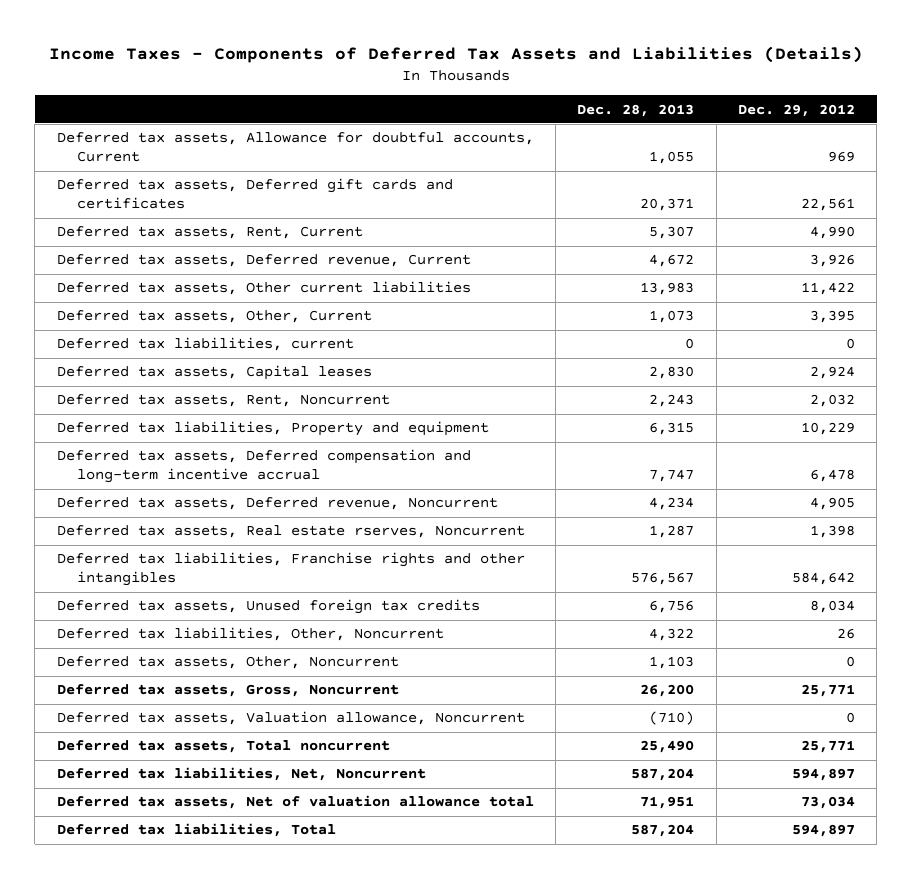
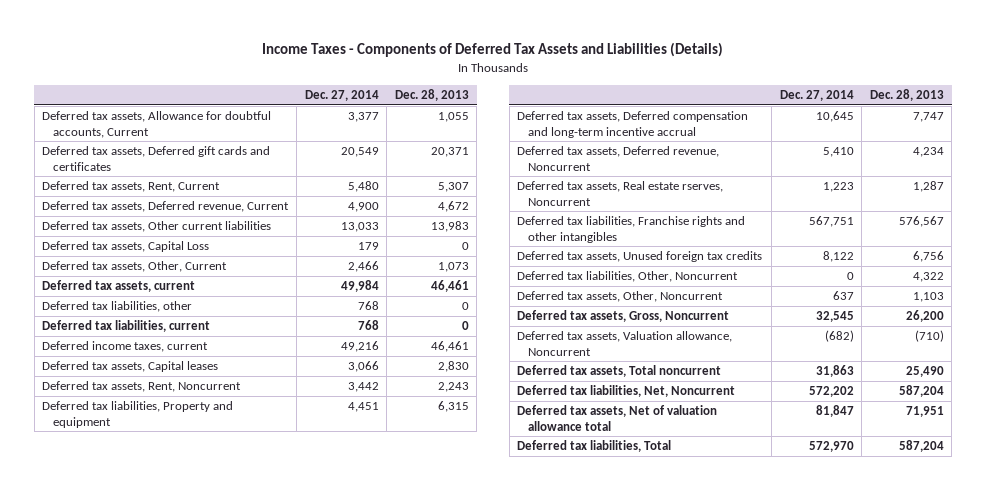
- | Dec. 28, 2013 | Dec. 29, 2012
+ | Dec. 27, 2014 | Dec. 28, 2013
+ Deferred tax assets, Capital Loss | 179 | 0
+ Deferred tax assets, current | 49,984 | 46,461
+ Deferred tax liabilities, other | 768 | 0
+ Deferred income taxes, current | 49,216 | 46,461

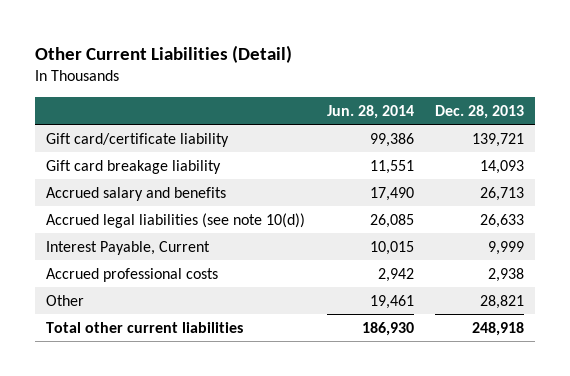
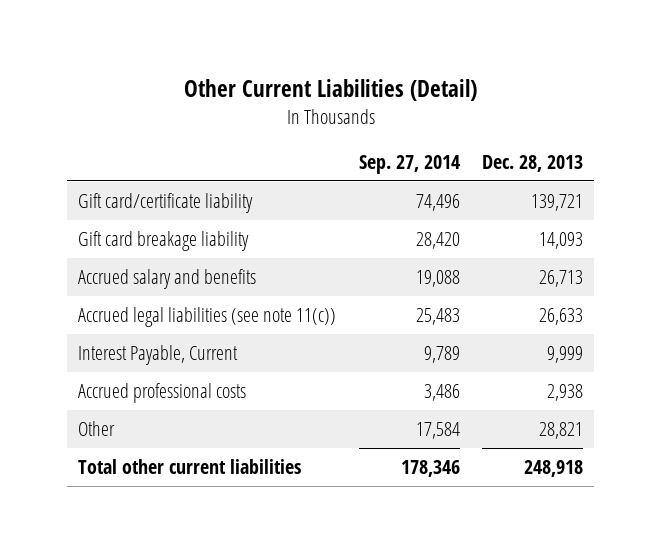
- | Jun. 28, 2014 | Dec. 28, 2013
+ | Sep. 27, 2014 | Dec. 28, 2013
- Accrued legal liabilities (see note 10(d)) | 26,085 | 26,633
+ Accrued legal liabilities (see note 11(c)) | 25,483 | 26,633

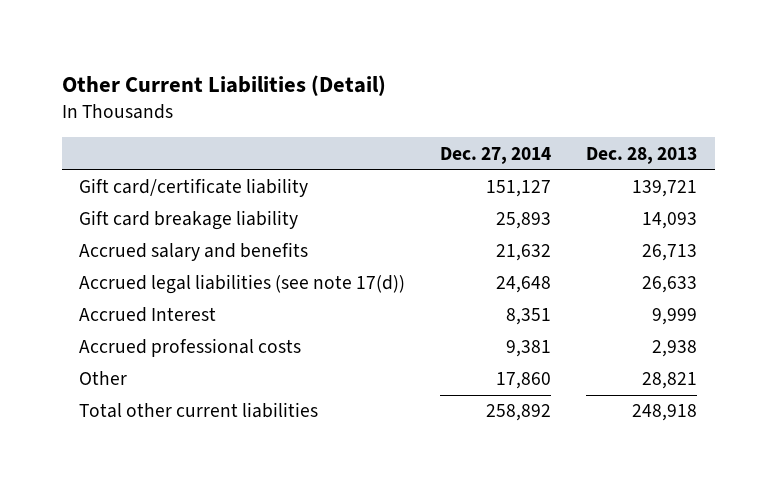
- | Sep. 27, 2014 | Dec. 28, 2013
+ | Dec. 27, 2014 | Dec. 28, 2013
- Accrued legal liabilities (see note 11(c)) | 25,483 | 26,633
- Interest Payable, Current | 9,789 | 9,999
+ Accrued legal liabilities (see note 17(d)) | 24,648 | 26,633
+ Accrued Interest | 8,351 | 9,999

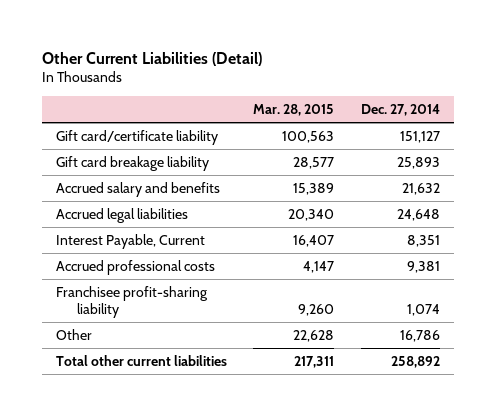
- | Dec. 27, 2014 | Dec. 28, 2013
+ | Mar. 28, 2015 | Dec. 27, 2014
- Accrued legal liabilities (see note 17(d)) | 24,648 | 26,633
- Accrued Interest | 8,351 | 9,999
+ Accrued legal liabilities | 20,340 | 24,648
+ Interest Payable, Current | 16,407 | 8,351
- Other | 17,860 | 28,821
+ Franchisee profit-sharing liability | 9,260 | 1,074
+ Other | 22,628 | 16,786

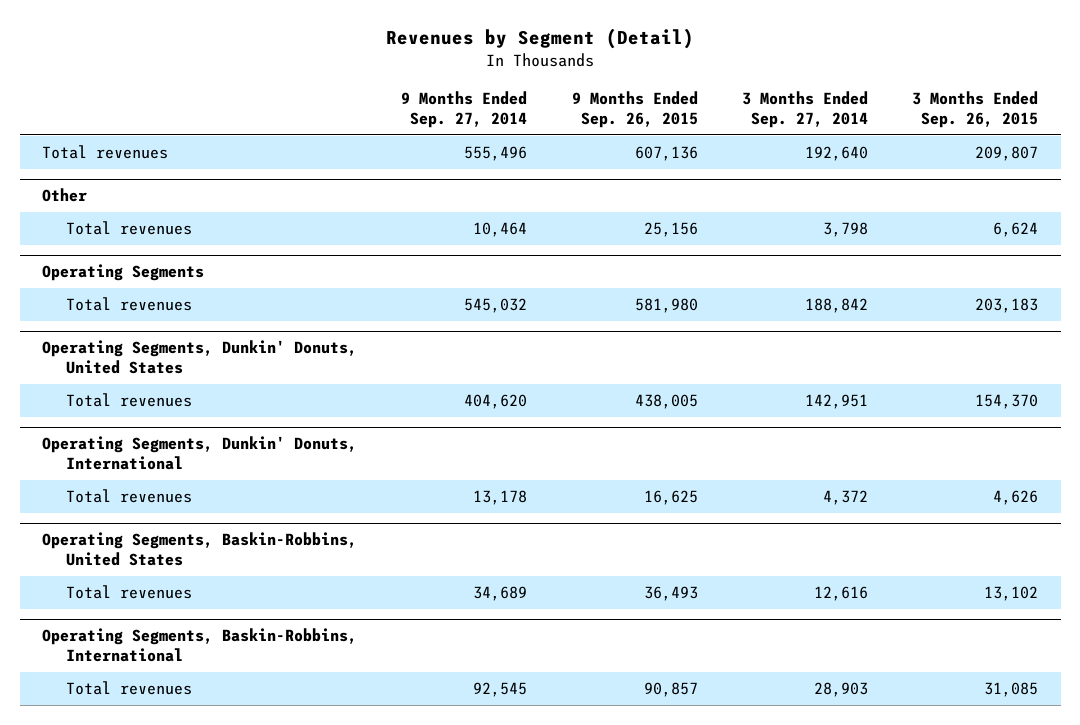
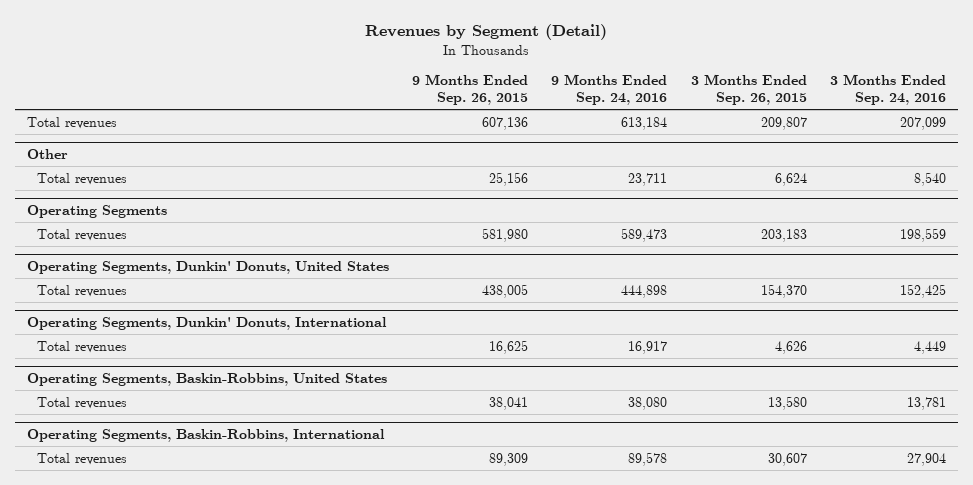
- | 9 Months Ended Sep. 27, 2014 | 9 Months Ended Sep. 26, 2015 | 3 Months Ended Sep. 27, 2014 | 3 Months Ended Sep. 26, 2015
+ | 9 Months Ended Sep. 26, 2015 | 9 Months Ended Sep. 24, 2016 | 3 Months Ended Sep. 26, 2015 | 3 Months Ended Sep. 24, 2016
@ Operating Segments, Baskin-Robbins, United States
- Total revenues | 34,689 | 36,493 | 12,616 | 13,102
+ Total revenues | 38,041 | 38,080 | 13,580 | 13,781
@ Operating Segments, Baskin-Robbins, International
- Total revenues | 92,545 | 90,857 | 28,903 | 31,085
+ Total revenues | 89,309 | 89,578 | 30,607 | 27,904

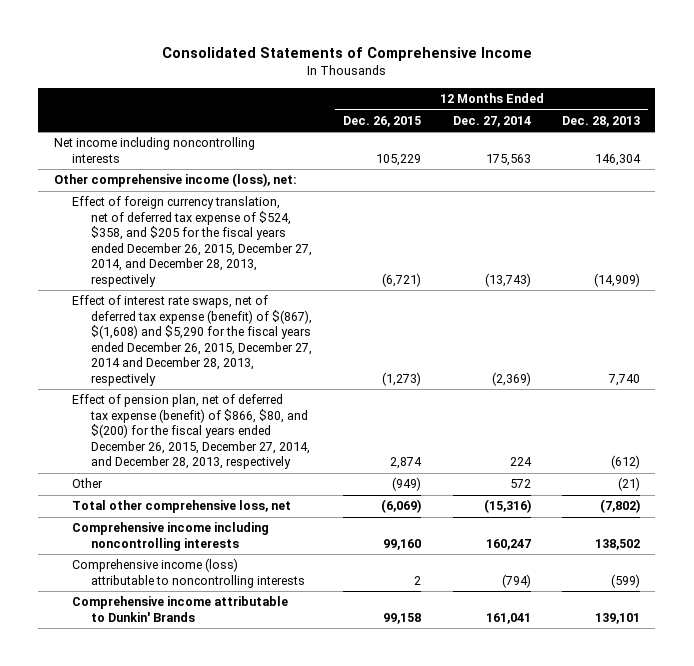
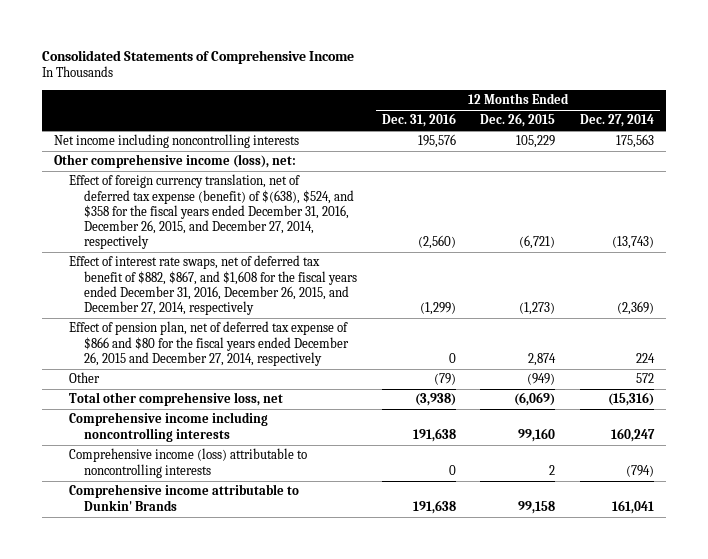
- | 12 Months Ended Dec. 26, 2015 | 12 Months Ended Dec. 27, 2014 | 12 Months Ended Dec. 28, 2013
+ | 12 Months Ended Dec. 31, 2016 | 12 Months Ended Dec. 26, 2015 | 12 Months Ended Dec. 27, 2014
- Effect of foreign currency translation, net of deferred tax expense of $524, $358, and $205 for the fiscal years ended December 26, 2015, December 27, 2014, and December 28, 2013, respectively | (6,721) | (13,743) | (14,909)
- Effect of interest rate swaps, net of deferred tax expense (benefit) of $(867), $(1,608) and $5,290 for the fiscal years ended December 26, 2015, December 27, 2014 and December 28, 2013, respectively | (1,273) | (2,369) | 7,740
- Effect of pension plan, net of deferred tax expense (benefit) of $866, $80, and $(200) for the fiscal years ended December 26, 2015, December 27, 2014, and December 28, 2013, respectively | 2,874 | 224 | (612)
+ Effect of foreign currency translation, net of deferred tax expense (benefit) of $(638), $524, and $358 for the fiscal years ended December 31, 2016, December 26, 2015, and December 27, 2014, respectively | (2,560) | (6,721) | (13,743)
+ Effect of interest rate swaps, net of deferred tax benefit of $882, $867, and $1,608 for the fiscal years ended December 31, 2016, December 26, 2015, and December 27, 2014, respectively | (1,299) | (1,273) | (2,369)
+ Effect of pension plan, net of deferred tax expense of $866 and $80 for the fiscal years ended December 26, 2015 and December 27, 2014, respectively | 0 | 2,874 | 224

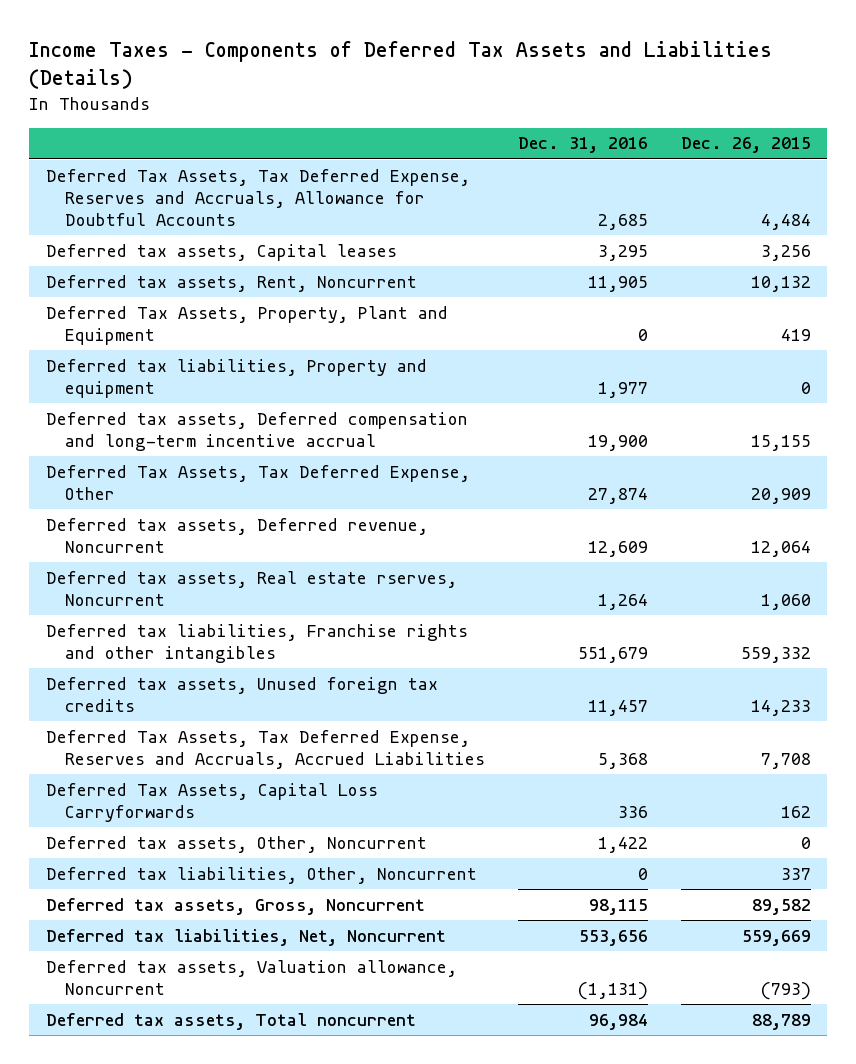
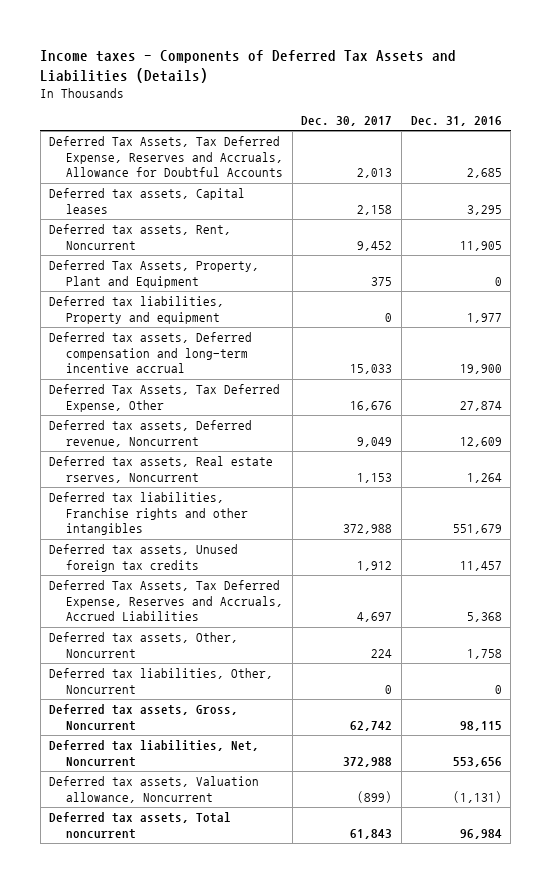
- Income Taxes - Components of Deferred Tax Assets and Liabilities (Details)
+ Income taxes - Components of Deferred Tax Assets and Liabilities (Details)
- | Dec. 31, 2016 | Dec. 26, 2015
+ | Dec. 30, 2017 | Dec. 31, 2016
- Deferred Tax Assets, Capital Loss Carryforwards | 336 | 162
- Deferred tax assets, Other, Noncurrent | 1,422 | 0
+ Deferred tax assets, Other, Noncurrent | 224 | 1,758

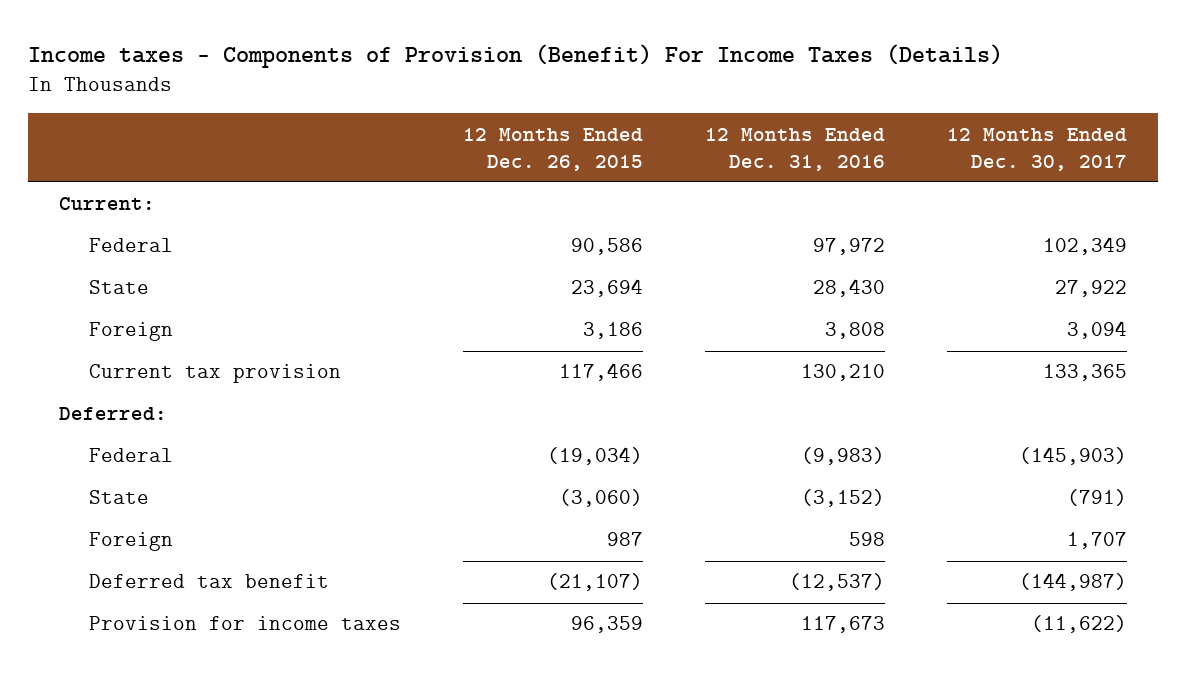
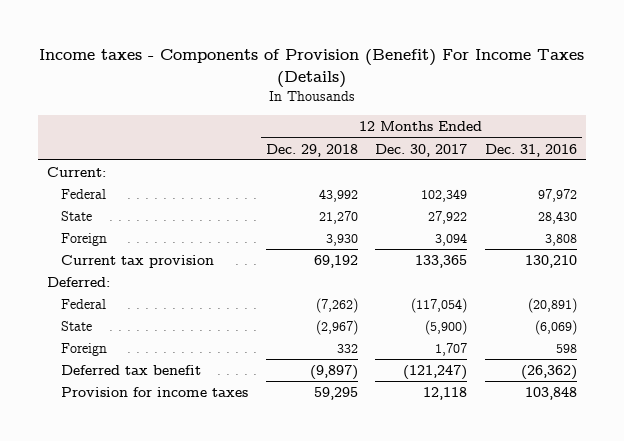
- | 12 Months Ended Dec. 26, 2015 | 12 Months Ended Dec. 31, 2016 | 12 Months Ended Dec. 30, 2017
+ | 12 Months Ended Dec. 29, 2018 | 12 Months Ended Dec. 30, 2017 | 12 Months Ended Dec. 31, 2016
- Federal | (19,034) | (9,983) | (145,903)
- State | (3,060) | (3,152) | (791)
+ Federal | (7,262) | (117,054) | (20,891)
+ State | (2,967) | (5,900) | (6,069)
- Deferred tax benefit | (21,107) | (12,537) | (144,987)
- Provision for income taxes | 96,359 | 117,673 | (11,622)
+ Deferred tax benefit | (9,897) | (121,247) | (26,362)
+ Provision for income taxes | 59,295 | 12,118 | 103,848

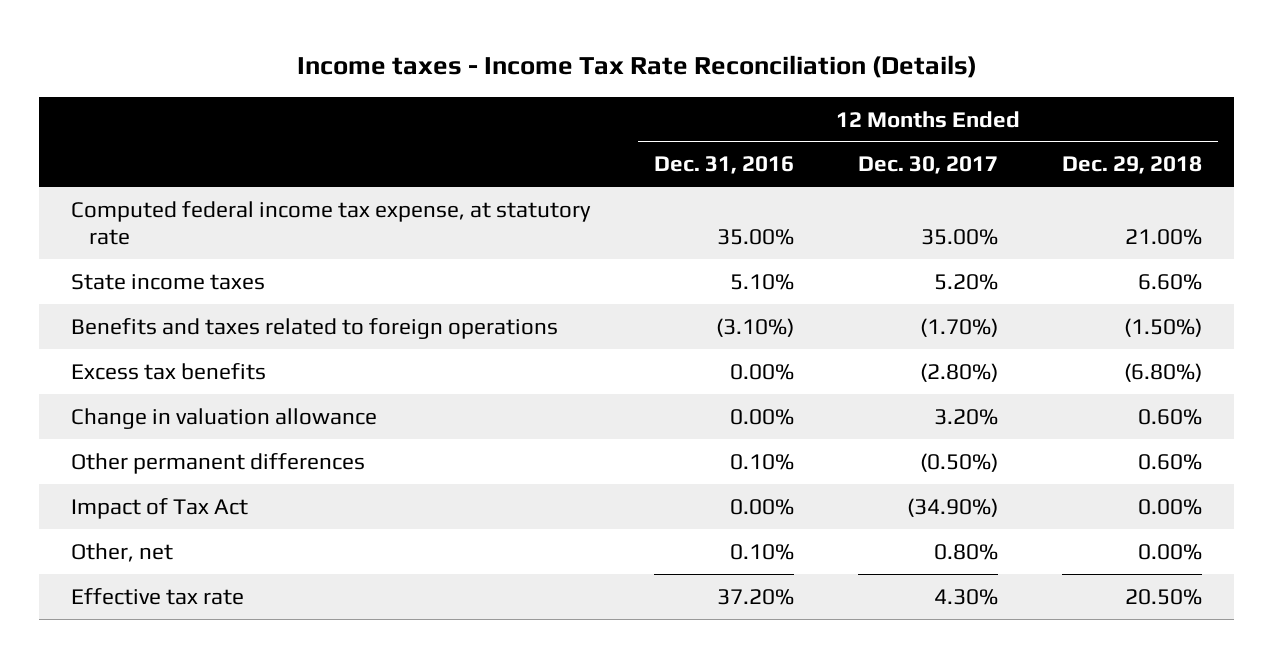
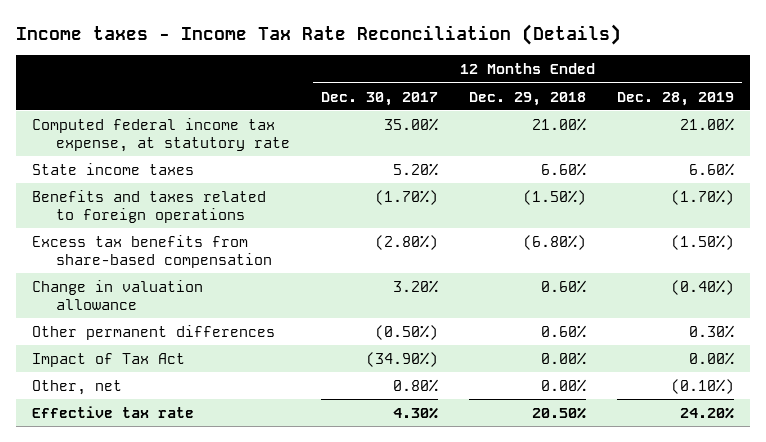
- | 12 Months Ended Dec. 31, 2016 | 12 Months Ended Dec. 30, 2017 | 12 Months Ended Dec. 29, 2018
+ | 12 Months Ended Dec. 30, 2017 | 12 Months Ended Dec. 29, 2018 | 12 Months Ended Dec. 28, 2019
- Excess tax benefits | 0.00% | (2.80%) | (6.80%)
+ Excess tax benefits from share-based compensation | (2.80%) | (6.80%) | (1.50%)

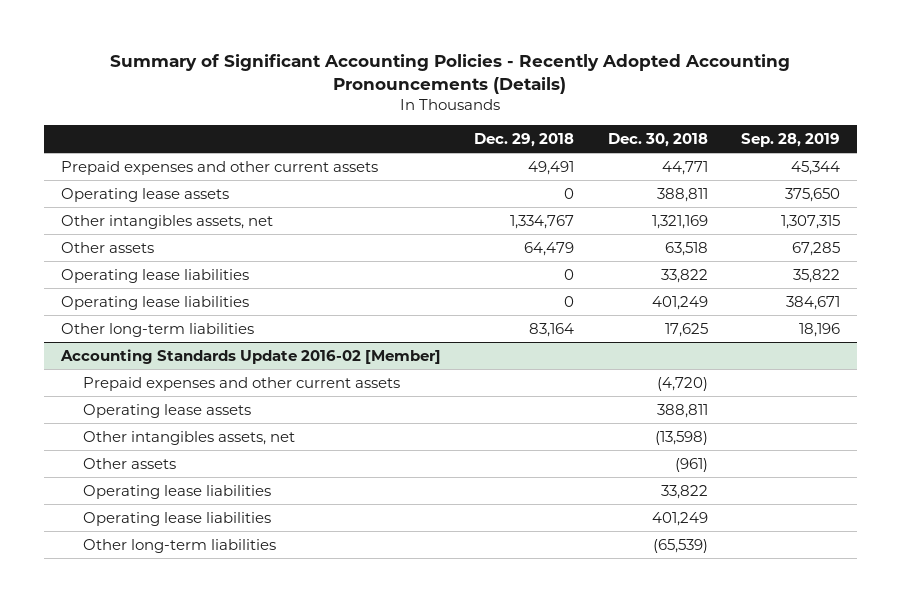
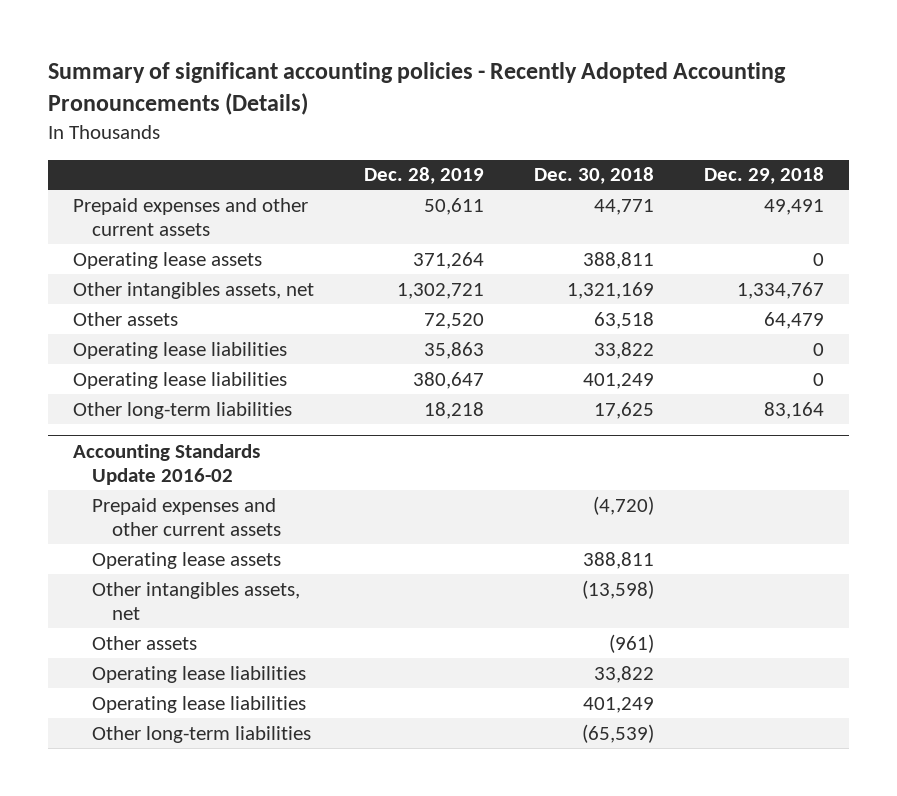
- Summary of Significant Accounting Policies - Recently Adopted Accounting Pronouncements (Details)
+ Summary of significant accounting policies - Recently Adopted Accounting Pronouncements (Details)
- | Dec. 29, 2018 | Dec. 30, 2018 | Sep. 28, 2019
+ | Dec. 28, 2019 | Dec. 30, 2018 | Dec. 29, 2018
- Accounting Standards Update 2016-02 [Member]
+ Accounting Standards Update 2016-02

